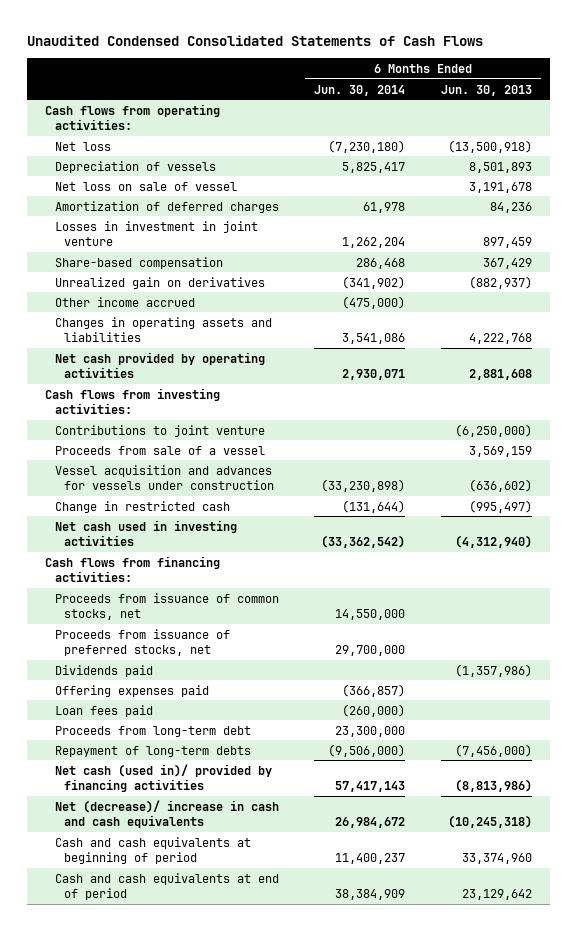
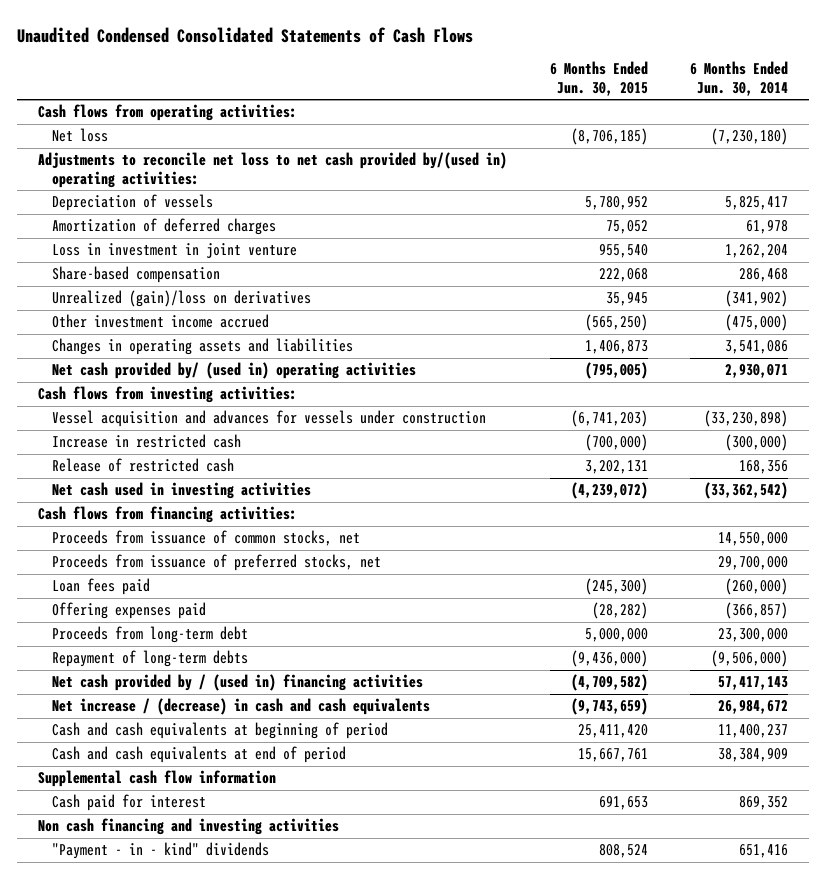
- | 6 Months Ended Jun. 30, 2014 | 6 Months Ended Jun. 30, 2013
+ | 6 Months Ended Jun. 30, 2015 | 6 Months Ended Jun. 30, 2014
+ Adjustments to reconcile net loss to net cash provided by/(used in) operating activities:
- Net loss on sale of vessel | | 3,191,678
- Losses in investment in joint venture | 1,262,204 | 897,459
+ Loss in investment in joint venture | 955,540 | 1,262,204
- Unrealized gain on derivatives | (341,902) | (882,937)
- Other income accrued | (475,000) |
+ Unrealized (gain)/loss on derivatives | 35,945 | (341,902)
+ Other investment income accrued | (565,250) | (475,000)
- Net cash provided by operating activities | 2,930,071 | 2,881,608
+ Net cash provided by/ (used in) operating activities | (795,005) | 2,930,071
- Contributions to joint venture | | (6,250,000)
- Proceeds from sale of a vessel | | 3,569,159
- Change in restricted cash | (131,644) | (995,497)
+ Increase in restricted cash | (700,000) | (300,000)
+ Release of restricted cash | 3,202,131 | 168,356
- Dividends paid | | (1,357,986)
moved down: Offering expenses paid | (28,282) | (366,857)
- Net cash (used in)/ provided by financing activities | 57,417,143 | (8,813,986)
- Net (decrease)/ increase in cash and cash equivalents | 26,984,672 | (10,245,318)
+ Net cash provided by / (used in) financing activities | (4,709,582) | 57,417,143
+ Net increase / (decrease) in cash and cash equivalents | (9,743,659) | 26,984,672
+ Supplemental cash flow information
+ Cash paid for interest | 691,653 | 869,352
+ Non cash financing and investing activities
+ "Payment - in - kind" dividends | 808,524 | 651,416

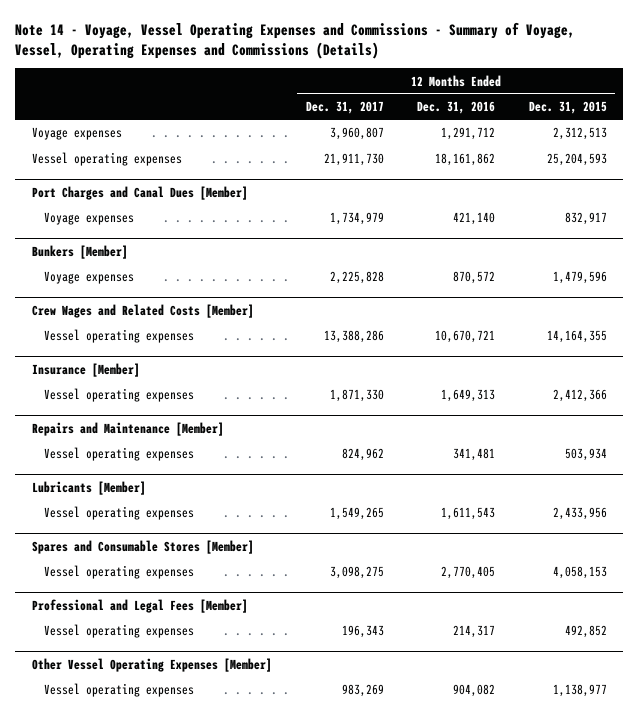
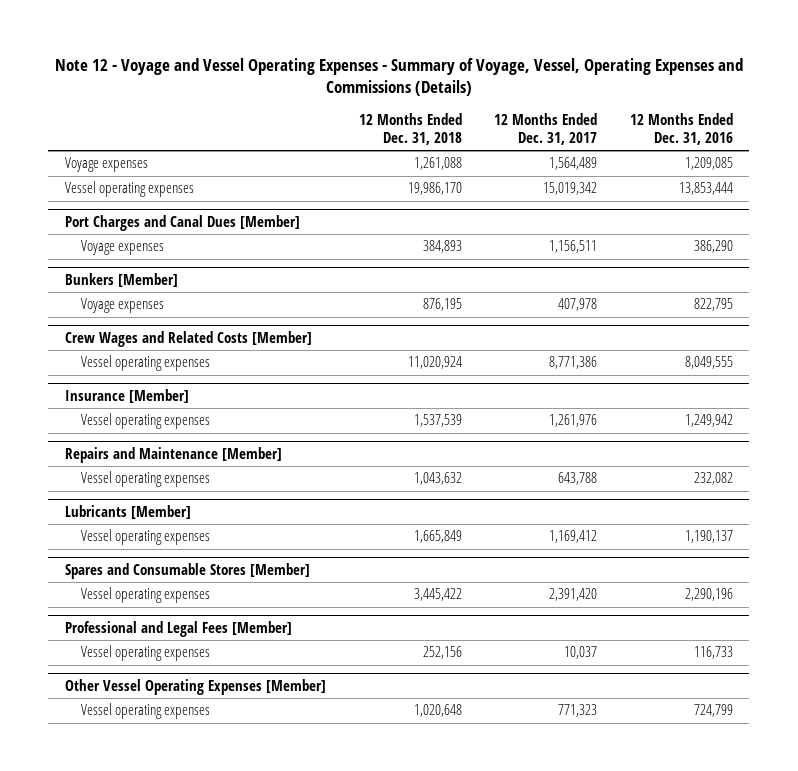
- Note 14 - Voyage, Vessel Operating Expenses and Commissions - Summary of Voyage, Vessel, Operating Expenses and Commissions (Details)
+ Note 12 - Voyage and Vessel Operating Expenses - Summary of Voyage, Vessel, Operating Expenses and Commissions (Details)
- | 12 Months Ended Dec. 31, 2017 | 12 Months Ended Dec. 31, 2016 | 12 Months Ended Dec. 31, 2015
+ | 12 Months Ended Dec. 31, 2018 | 12 Months Ended Dec. 31, 2017 | 12 Months Ended Dec. 31, 2016
- Voyage expenses | 3,960,807 | 1,291,712 | 2,312,513
- Vessel operating expenses | 21,911,730 | 18,161,862 | 25,204,593
+ Voyage expenses | 1,261,088 | 1,564,489 | 1,209,085
+ Vessel operating expenses | 19,986,170 | 15,019,342 | 13,853,444
@ Port Charges and Canal Dues [Member]
- Voyage expenses | 1,734,979 | 421,140 | 832,917
+ Voyage expenses | 384,893 | 1,156,511 | 386,290
@ Bunkers [Member]
- Voyage expenses | 2,225,828 | 870,572 | 1,479,596
+ Voyage expenses | 876,195 | 407,978 | 822,795
@ Crew Wages and Related Costs [Member]
- Vessel operating expenses | 13,388,286 | 10,670,721 | 14,164,355
+ Vessel operating expenses | 11,020,924 | 8,771,386 | 8,049,555
@ Insurance [Member]
- Vessel operating expenses | 1,871,330 | 1,649,313 | 2,412,366
+ Vessel operating expenses | 1,537,539 | 1,261,976 | 1,249,942
@ Repairs and Maintenance [Member]
- Vessel operating expenses | 824,962 | 341,481 | 503,934
+ Vessel operating expenses | 1,043,632 | 643,788 | 232,082
@ Lubricants [Member]
- Vessel operating expenses | 1,549,265 | 1,611,543 | 2,433,956
+ Vessel operating expenses | 1,665,849 | 1,169,412 | 1,190,137
@ Spares and Consumable Stores [Member]
- Vessel operating expenses | 3,098,275 | 2,770,405 | 4,058,153
+ Vessel operating expenses | 3,445,422 | 2,391,420 | 2,290,196
@ Professional and Legal Fees [Member]
- Vessel operating expenses | 196,343 | 214,317 | 492,852
+ Vessel operating expenses | 252,156 | 10,037 | 116,733
@ Other Vessel Operating Expenses [Member]
- Vessel operating expenses | 983,269 | 904,082 | 1,138,977
+ Vessel operating expenses | 1,020,648 | 771,323 | 724,799

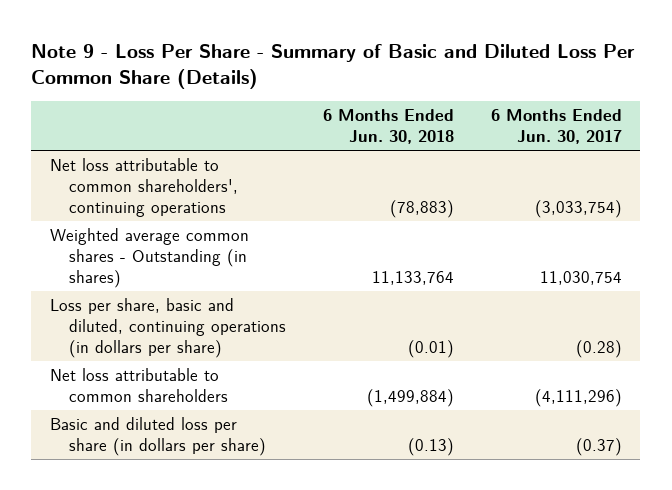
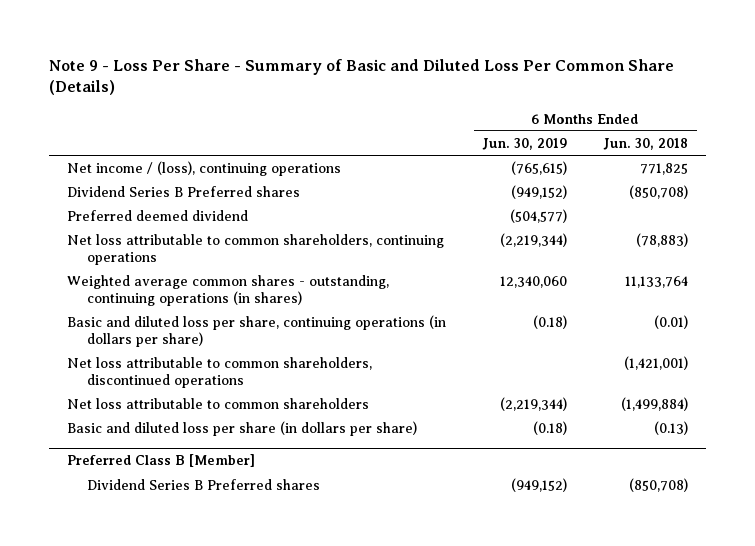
- | 6 Months Ended Jun. 30, 2018 | 6 Months Ended Jun. 30, 2017
+ | 6 Months Ended Jun. 30, 2019 | 6 Months Ended Jun. 30, 2018
- Net loss attributable to common shareholders', continuing operations | (78,883) | (3,033,754)
- Weighted average common shares - Outstanding (in shares) | 11,133,764 | 11,030,754
- Loss per share, basic and diluted, continuing operations (in dollars per share) | (0.01) | (0.28)
+ Net income / (loss), continuing operations | (765,615) | 771,825
+ Dividend Series B Preferred shares | (949,152) | (850,708)
+ Preferred deemed dividend | (504,577) |
+ Net loss attributable to common shareholders, continuing operations | (2,219,344) | (78,883)
+ Weighted average common shares - outstanding, continuing operations (in shares) | 12,340,060 | 11,133,764
+ Basic and diluted loss per share, continuing operations (in dollars per share) | (0.18) | (0.01)
+ Net loss attributable to common shareholders, discontinued operations | | (1,421,001)
+ Preferred Class B [Member]
+ Dividend Series B Preferred shares | (949,152) | (850,708)

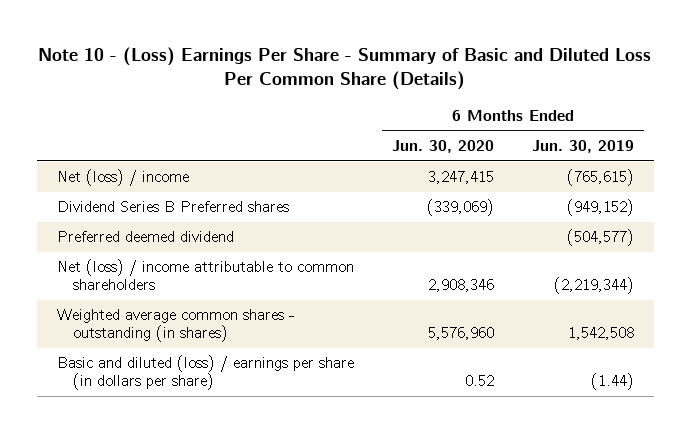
- Note 9 - Loss Per Share - Summary of Basic and Diluted Loss Per Common Share (Details)
+ Note 10 - (Loss) Earnings Per Share - Summary of Basic and Diluted Loss Per Common Share (Details)
- | 6 Months Ended Jun. 30, 2019 | 6 Months Ended Jun. 30, 2018
+ | 6 Months Ended Jun. 30, 2020 | 6 Months Ended Jun. 30, 2019
- Net income / (loss), continuing operations | (765,615) | 771,825
+ Net (loss) / income | 3,247,415 | (765,615)
- Net loss attributable to common shareholders, continuing operations | (2,219,344) | (78,883)
- Weighted average common shares - outstanding, continuing operations (in shares) | 12,340,060 | 11,133,764
- Basic and diluted loss per share, continuing operations (in dollars per share) | (0.18) | (0.01)
- Net loss attributable to common shareholders, discontinued operations | | (1,421,001)
- Net loss attributable to common shareholders | (2,219,344) | (1,499,884)
- Basic and diluted loss per share (in dollars per share) | (0.18) | (0.13)
- Preferred Class B [Member]
- Dividend Series B Preferred shares | (949,152) | (850,708)
+ Net (loss) / income attributable to common shareholders | 2,908,346 | (2,219,344)
+ Weighted average common shares - outstanding (in shares) | 5,576,960 | 1,542,508
+ Basic and diluted (loss) / earnings per share (in dollars per share) | 0.52 | (1.44)

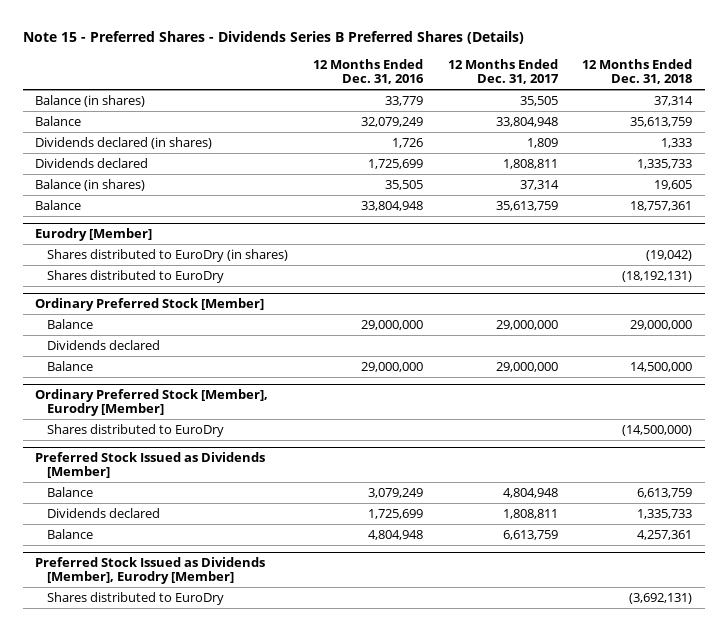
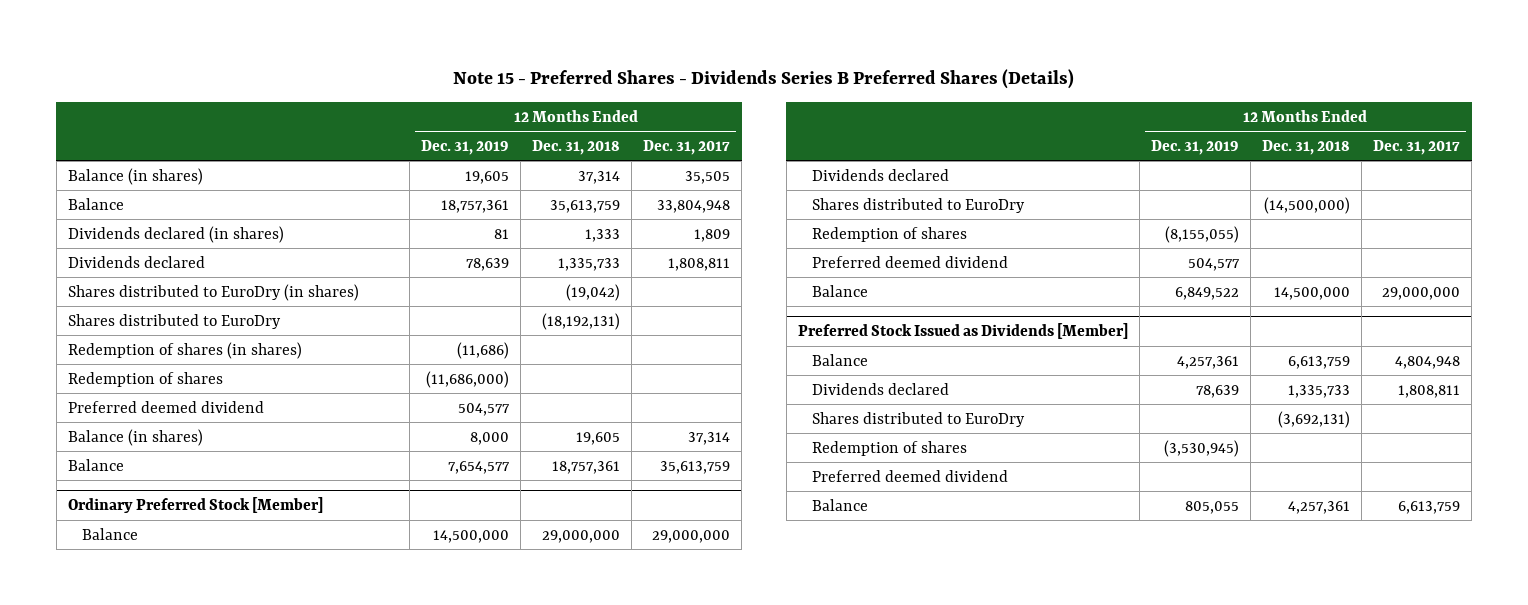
- | 12 Months Ended Dec. 31, 2016 | 12 Months Ended Dec. 31, 2017 | 12 Months Ended Dec. 31, 2018
+ | 12 Months Ended Dec. 31, 2019 | 12 Months Ended Dec. 31, 2018 | 12 Months Ended Dec. 31, 2017
- Eurodry [Member]
+ Redemption of shares (in shares) | (11,686) | |
+ Redemption of shares | (11,686,000) | |
+ Preferred deemed dividend | 504,577 | |
moved down: Balance (in shares) | 8,000 | 19,605 | 37,314
moved down: Balance | 7,654,577 | 18,757,361 | 35,613,759
- Ordinary Preferred Stock [Member], Eurodry [Member]
@ Ordinary Preferred Stock [Member]
+ Redemption of shares | (8,155,055) | |
+ Preferred deemed dividend | 504,577 | |
moved down: Balance | 6,849,522 | 14,500,000 | 29,000,000
- Preferred Stock Issued as Dividends [Member], Eurodry [Member]
@ Preferred Stock Issued as Dividends [Member]
+ Redemption of shares | (3,530,945) | |
+ Preferred deemed dividend
moved down: Balance | 805,055 | 4,257,361 | 6,613,759

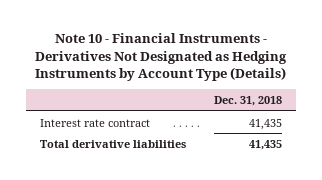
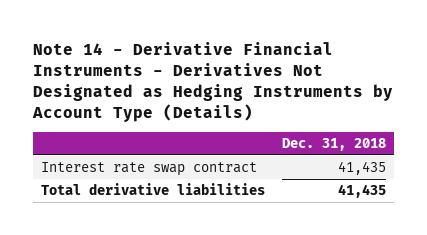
- Note 10 - Financial Instruments - Derivatives Not Designated as Hedging Instruments by Account Type (Details)
+ Note 14 - Derivative Financial Instruments - Derivatives Not Designated as Hedging Instruments by Account Type (Details)
- Interest rate contract | 41,435
+ Interest rate swap contract | 41,435

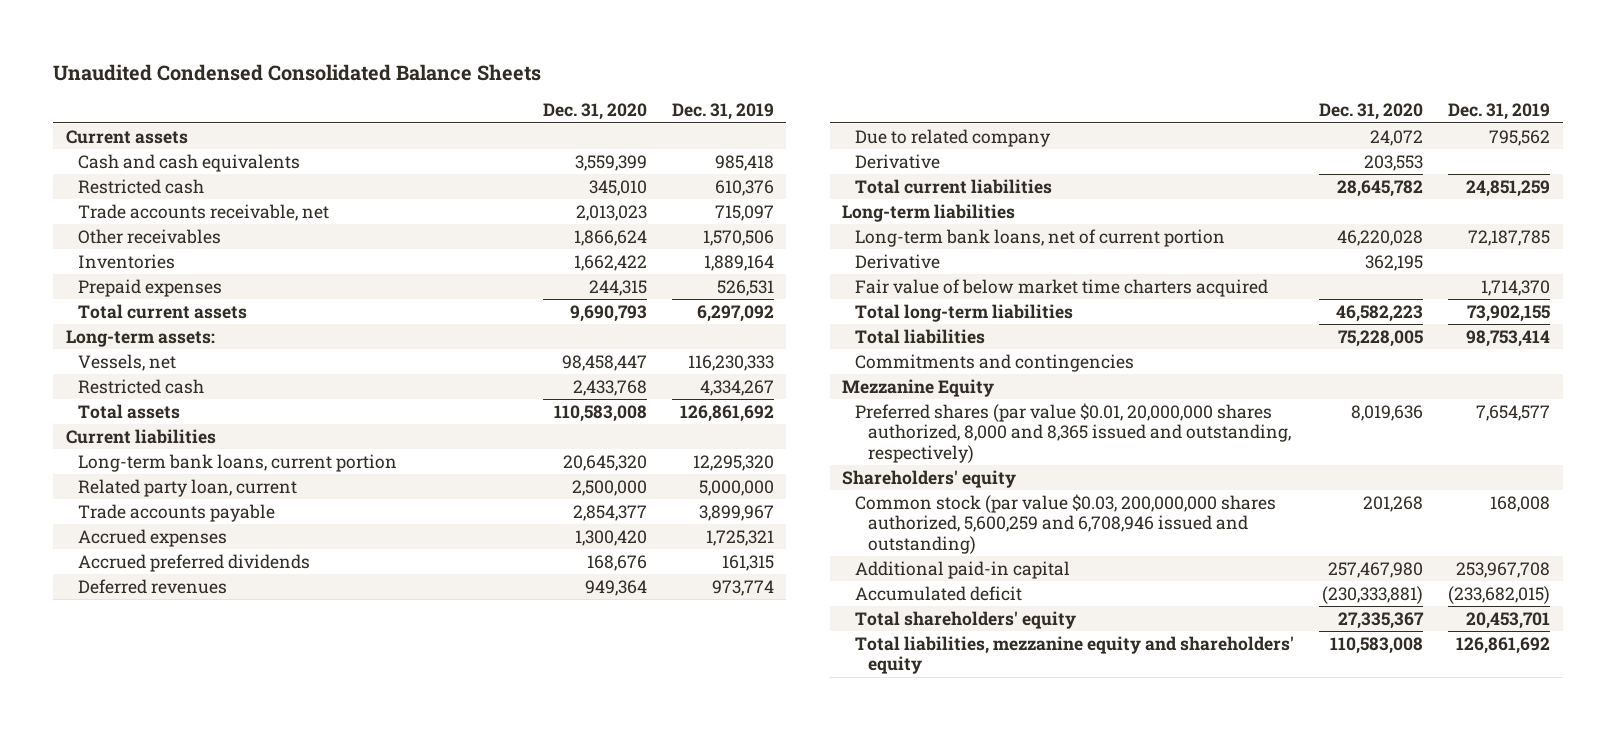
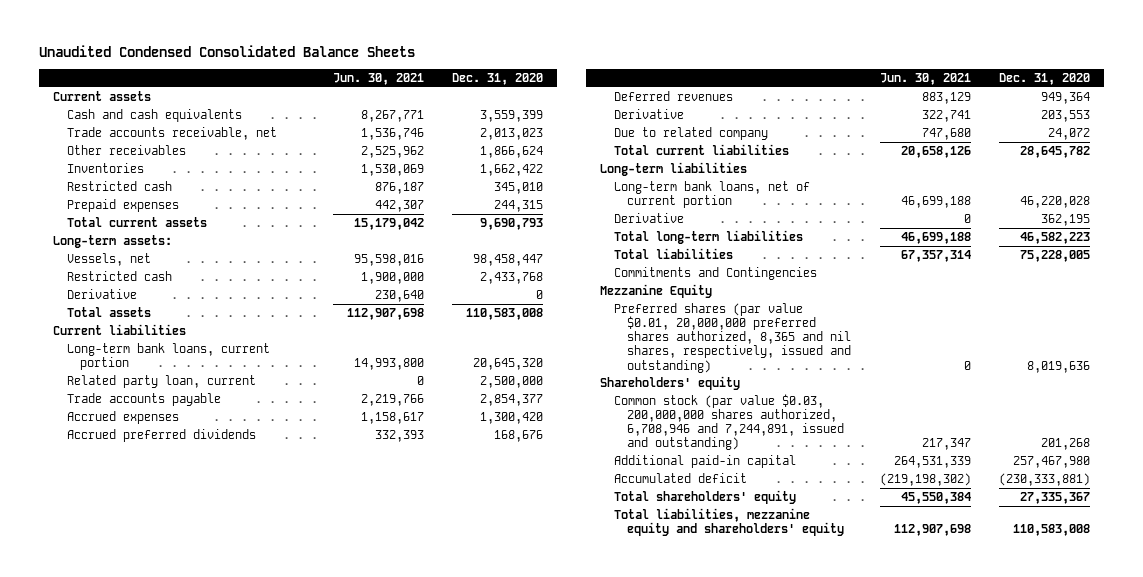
- | Dec. 31, 2020 | Dec. 31, 2019
+ | Jun. 30, 2021 | Dec. 31, 2020
moved down: Restricted cash | 876,187 | 345,010
+ Derivative | 230,640 | 0
moved down: Due to related company | 747,680 | 24,072
- Fair value of below market time charters acquired | | 1,714,370
- Commitments and contingencies
+ Commitments and Contingencies
- Preferred shares (par value $0.01, 20,000,000 shares authorized, 8,000 and 8,365 issued and outstanding, respectively) | 8,019,636 | 7,654,577
+ Preferred shares (par value $0.01, 20,000,000 preferred shares authorized, 8,365 and nil shares, respectively, issued and outstanding) | 0 | 8,019,636
- Common stock (par value $0.03, 200,000,000 shares authorized, 5,600,259 and 6,708,946 issued and outstanding) | 201,268 | 168,008
+ Common stock (par value $0.03, 200,000,000 shares authorized, 6,708,946 and 7,244,891, issued and outstanding) | 217,347 | 201,268

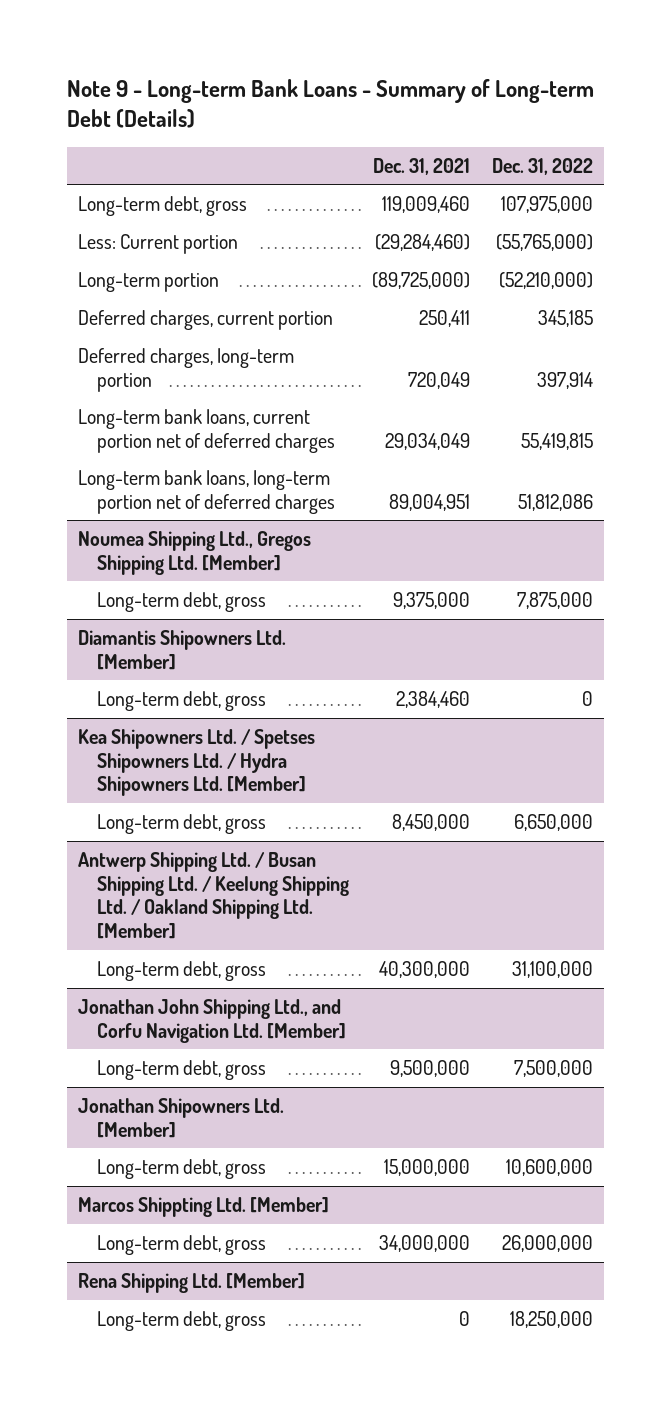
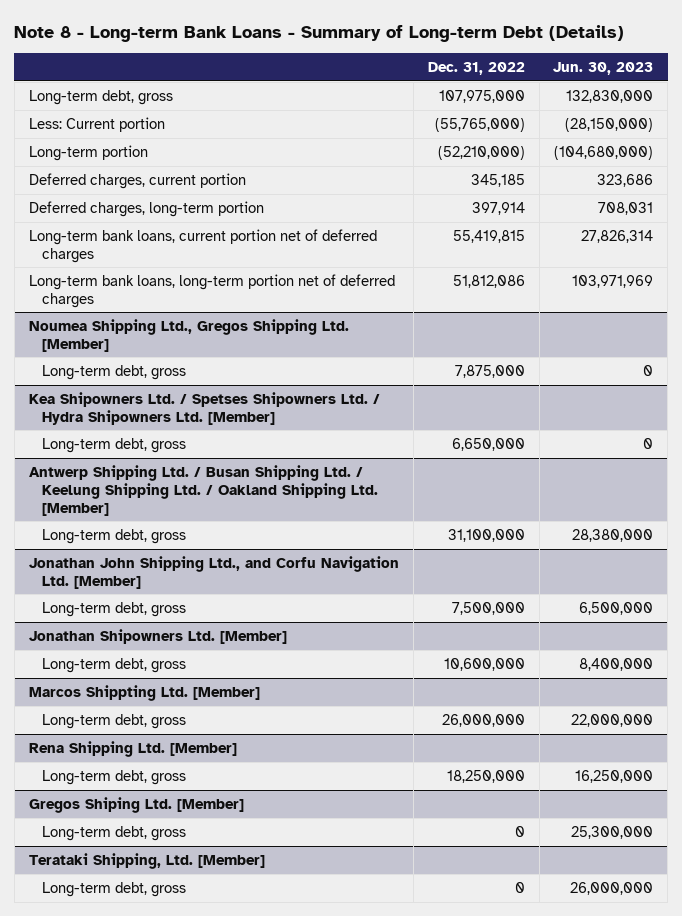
- Note 9 - Long-term Bank Loans - Summary of Long-term Debt (Details)
+ Note 8 - Long-term Bank Loans - Summary of Long-term Debt (Details)
- | Dec. 31, 2021 | Dec. 31, 2022
+ | Dec. 31, 2022 | Jun. 30, 2023
- Diamantis Shipowners Ltd. [Member]
- Long-term debt, gross | 2,384,460 | 0
+ Gregos Shiping Ltd. [Member]
+ Long-term debt, gross | 0 | 25,300,000
+ Terataki Shipping, Ltd. [Member]
+ Long-term debt, gross | 0 | 26,000,000

